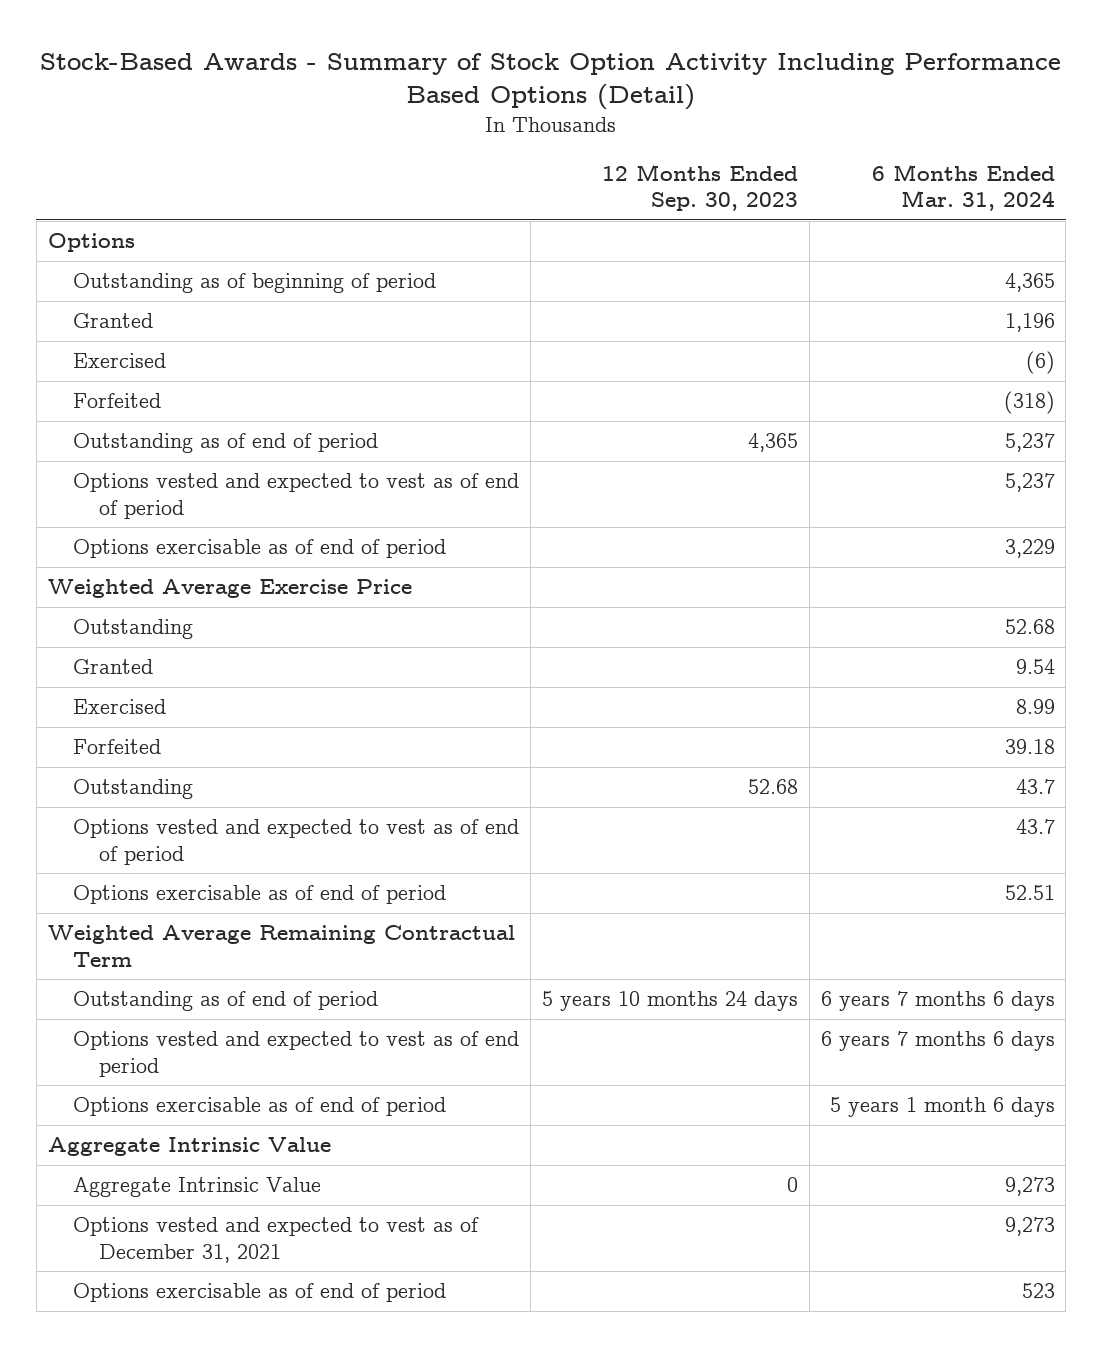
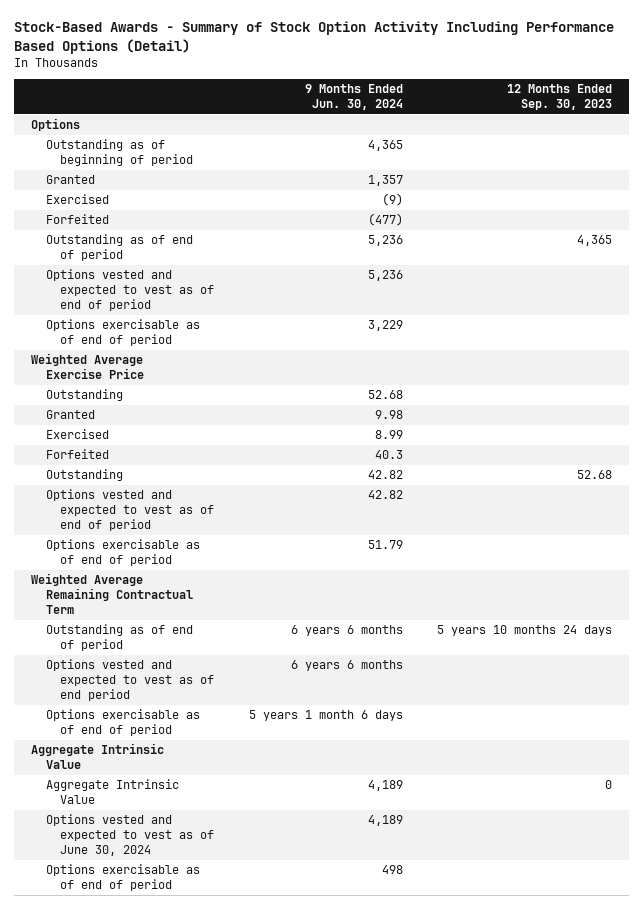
- | 12 Months Ended Sep. 30, 2023 | 6 Months Ended Mar. 31, 2024
+ | 9 Months Ended Jun. 30, 2024 | 12 Months Ended Sep. 30, 2023
- Options vested and expected to vest as of December 31, 2021 | | 9,273
+ Options vested and expected to vest as of June 30, 2024 | 4,189 |

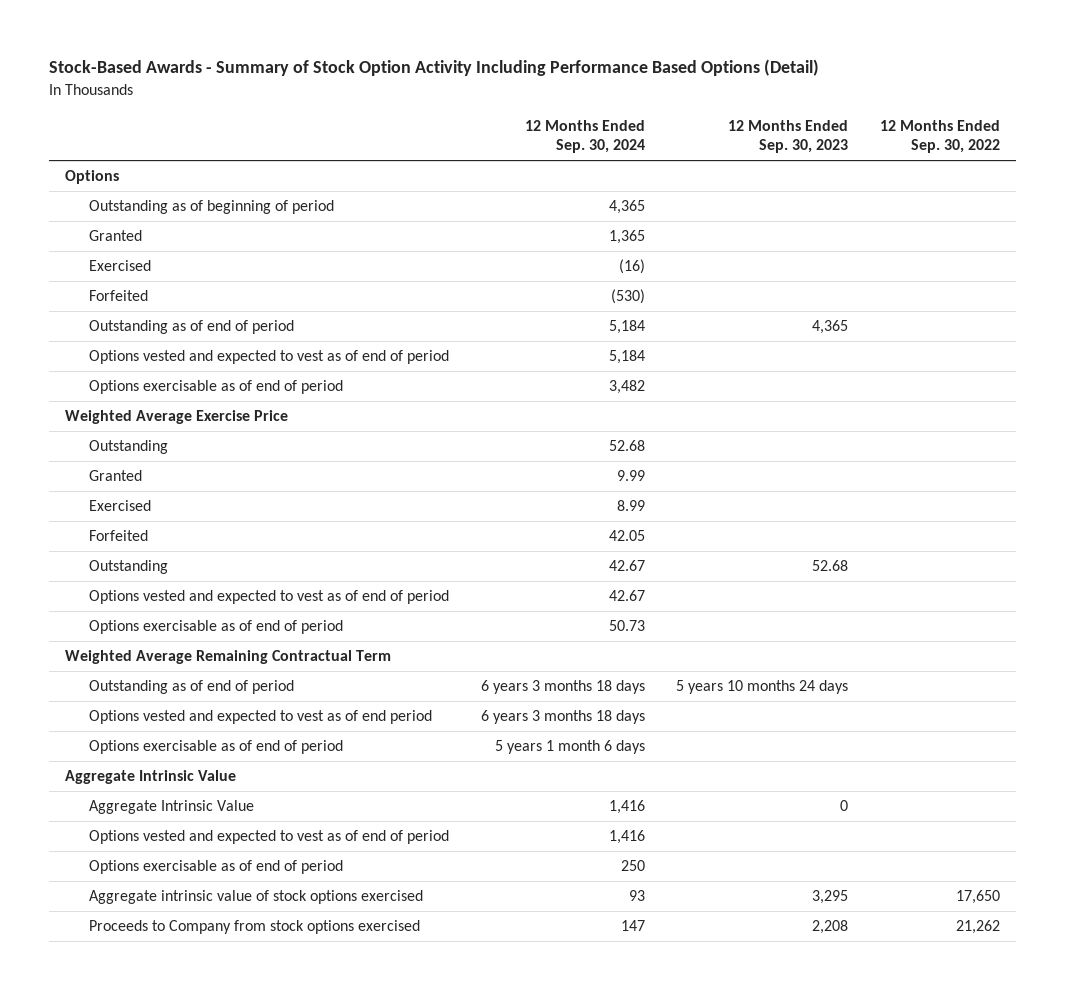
- | 9 Months Ended Jun. 30, 2024 | 12 Months Ended Sep. 30, 2023
+ | 12 Months Ended Sep. 30, 2024 | 12 Months Ended Sep. 30, 2023 | 12 Months Ended Sep. 30, 2022
- Options vested and expected to vest as of June 30, 2024 | 4,189 |
+ Options vested and expected to vest as of end of period | 1,416 | |
+ Aggregate intrinsic value of stock options exercised | 93 | 3,295 | 17,650
+ Proceeds to Company from stock options exercised | 147 | 2,208 | 21,262

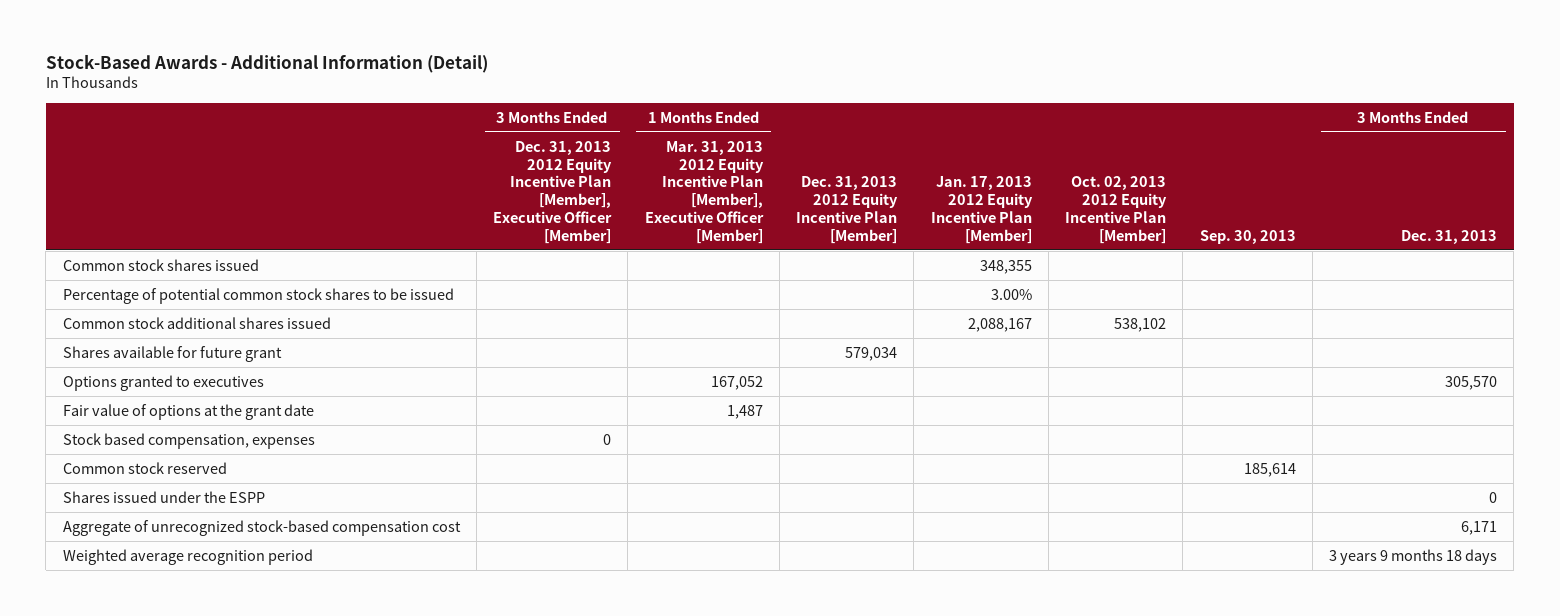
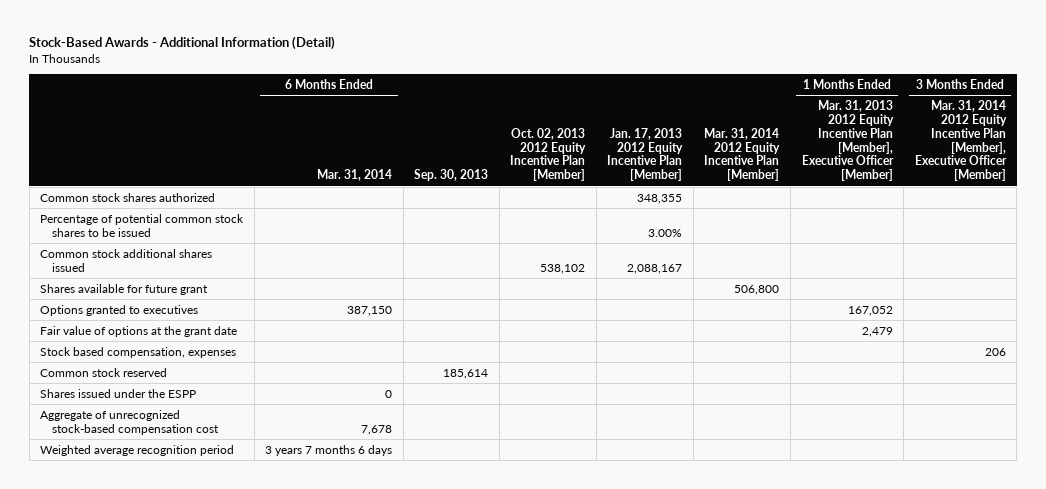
- | 3 Months Ended Dec. 31, 2013 2012 Equity Incentive Plan [Member], Executive Officer [Member] | 1 Months Ended Mar. 31, 2013 2012 Equity Incentive Plan [Member], Executive Officer [Member] | Dec. 31, 2013 2012 Equity Incentive Plan [Member] | Jan. 17, 2013 2012 Equity Incentive Plan [Member] | Oct. 02, 2013 2012 Equity Incentive Plan [Member] | Sep. 30, 2013 | 3 Months Ended Dec. 31, 2013
+ | 6 Months Ended Mar. 31, 2014 | Sep. 30, 2013 | Oct. 02, 2013 2012 Equity Incentive Plan [Member] | Jan. 17, 2013 2012 Equity Incentive Plan [Member] | Mar. 31, 2014 2012 Equity Incentive Plan [Member] | 1 Months Ended Mar. 31, 2013 2012 Equity Incentive Plan [Member], Executive Officer [Member] | 3 Months Ended Mar. 31, 2014 2012 Equity Incentive Plan [Member], Executive Officer [Member]
- Common stock shares issued | | | | 348,355 | | |
+ Common stock shares authorized | | | | 348,355 | | |
- Fair value of options at the grant date | | 1,487 | | | | |
+ Fair value of options at the grant date | | | | | | 2,479 |

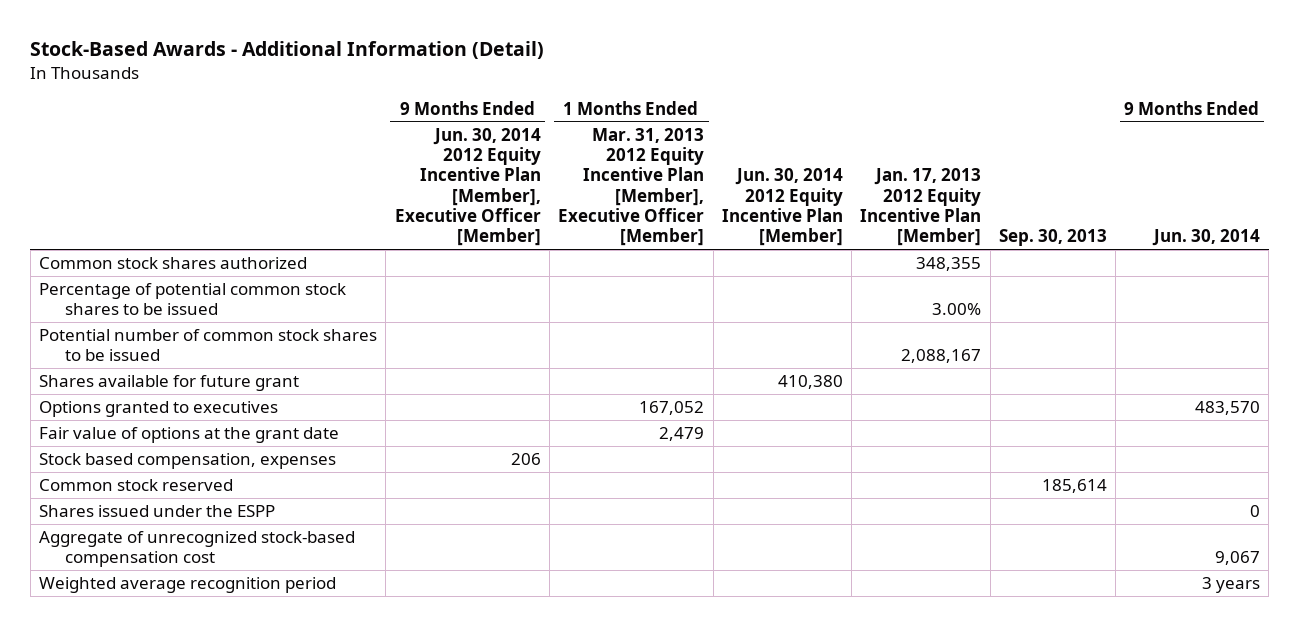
- | 6 Months Ended Mar. 31, 2014 | Sep. 30, 2013 | Oct. 02, 2013 2012 Equity Incentive Plan [Member] | Jan. 17, 2013 2012 Equity Incentive Plan [Member] | Mar. 31, 2014 2012 Equity Incentive Plan [Member] | 1 Months Ended Mar. 31, 2013 2012 Equity Incentive Plan [Member], Executive Officer [Member] | 3 Months Ended Mar. 31, 2014 2012 Equity Incentive Plan [Member], Executive Officer [Member]
+ | 9 Months Ended Jun. 30, 2014 2012 Equity Incentive Plan [Member], Executive Officer [Member] | 1 Months Ended Mar. 31, 2013 2012 Equity Incentive Plan [Member], Executive Officer [Member] | Jun. 30, 2014 2012 Equity Incentive Plan [Member] | Jan. 17, 2013 2012 Equity Incentive Plan [Member] | Sep. 30, 2013 | 9 Months Ended Jun. 30, 2014
- Common stock additional shares issued | | | 538,102 | 2,088,167 | | |
+ Potential number of common stock shares to be issued | | | | 2,088,167 | |

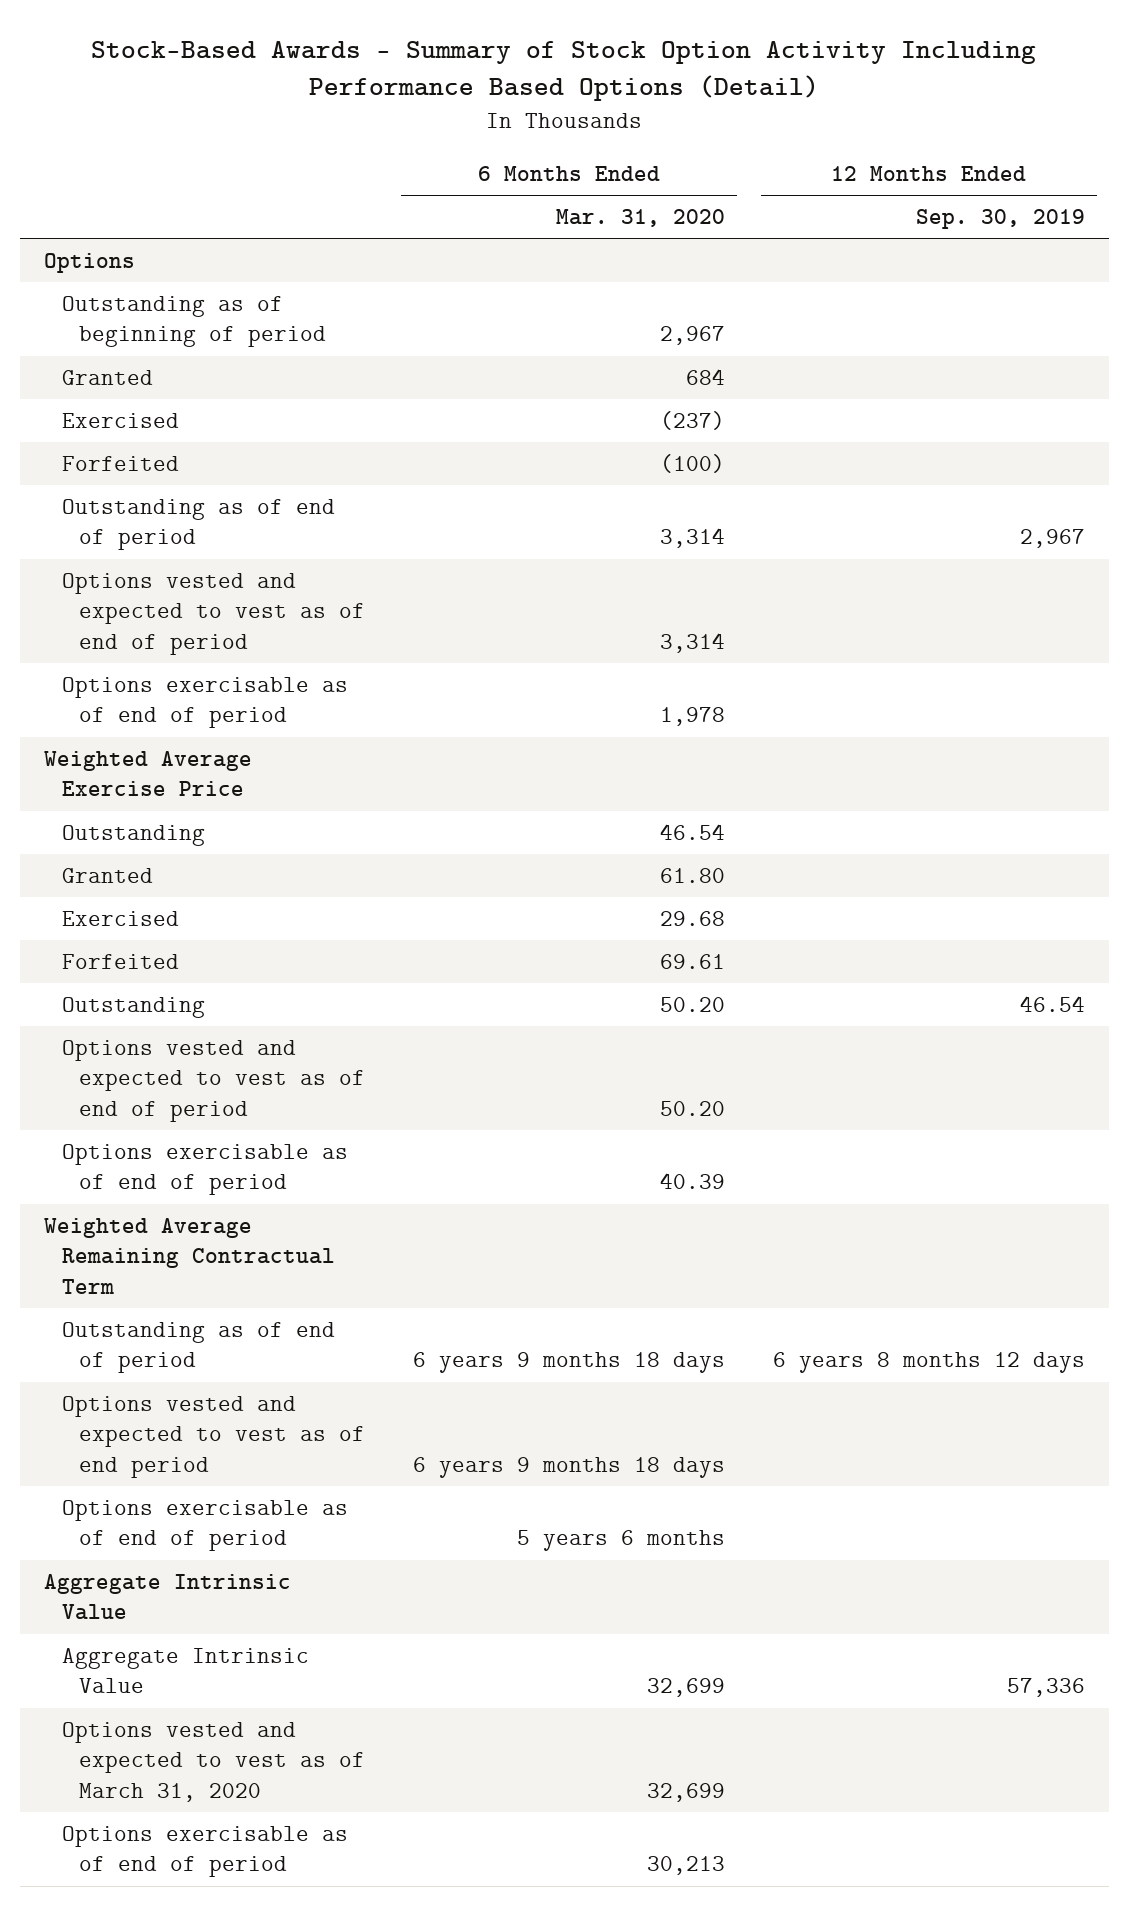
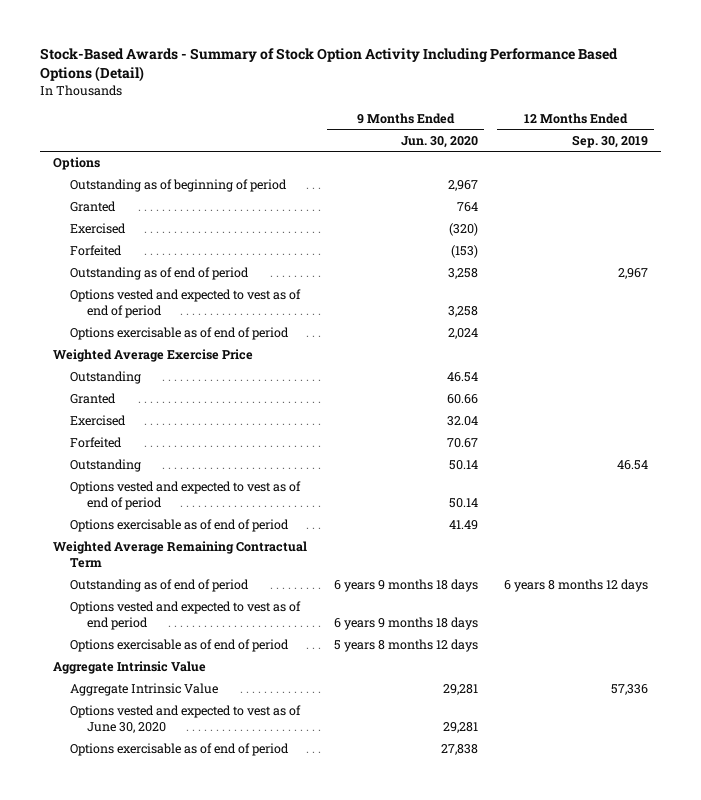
- | 6 Months Ended Mar. 31, 2020 | 12 Months Ended Sep. 30, 2019
+ | 9 Months Ended Jun. 30, 2020 | 12 Months Ended Sep. 30, 2019
- Options vested and expected to vest as of March 31, 2020 | 32,699 |
+ Options vested and expected to vest as of June 30, 2020 | 29,281 |

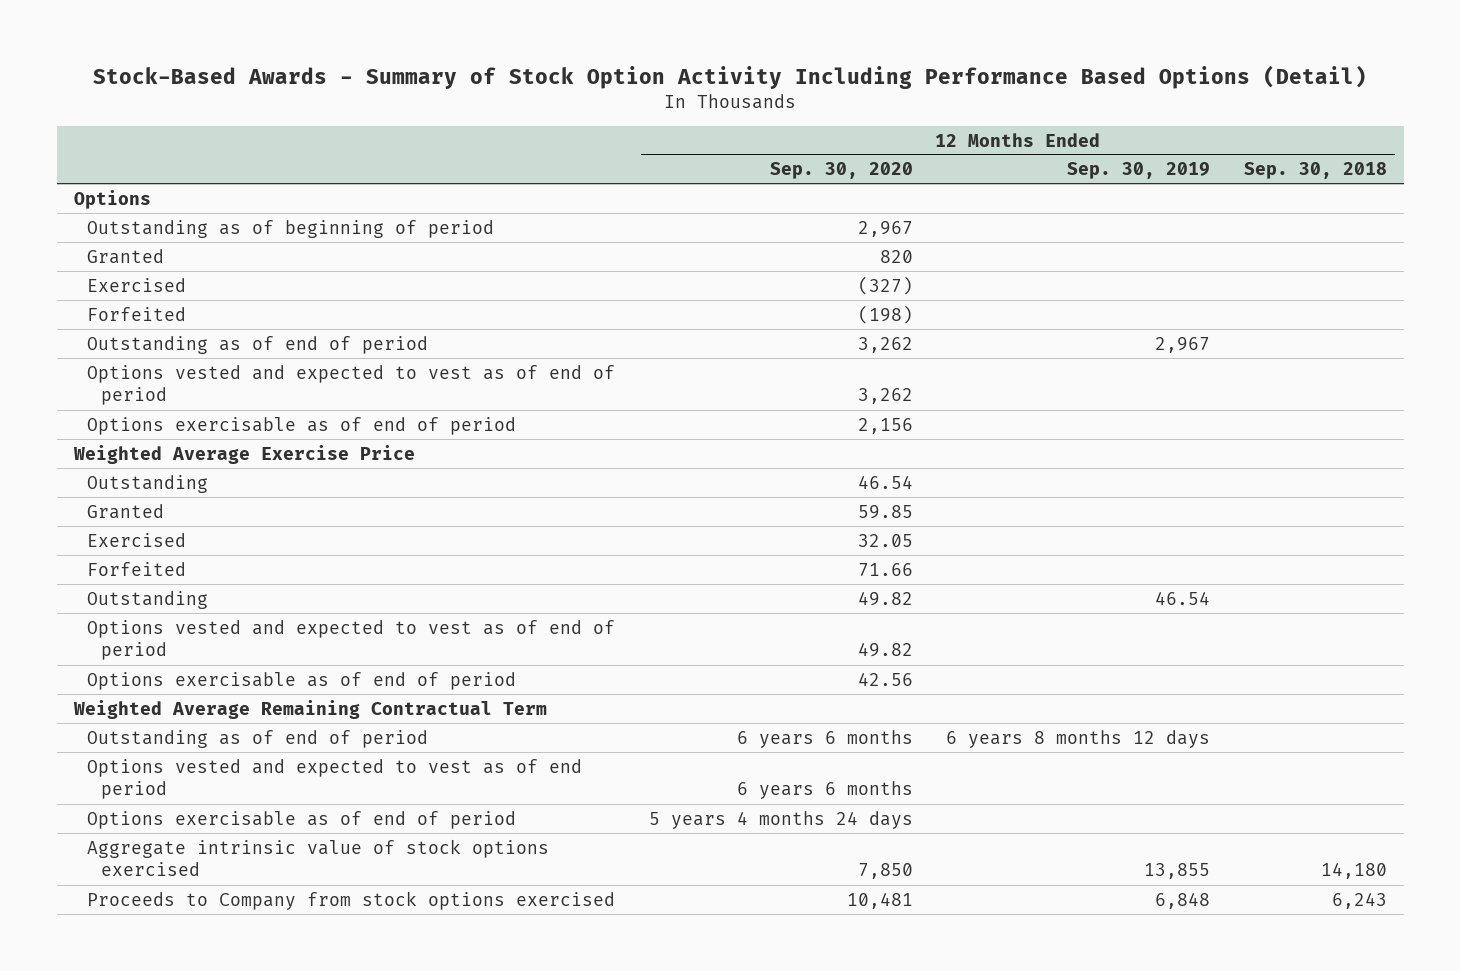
- | 9 Months Ended Jun. 30, 2020 | 12 Months Ended Sep. 30, 2019
+ | 12 Months Ended Sep. 30, 2020 | 12 Months Ended Sep. 30, 2019 | 12 Months Ended Sep. 30, 2018
- Aggregate Intrinsic Value
- Aggregate Intrinsic Value | 29,281 | 57,336
- Options vested and expected to vest as of June 30, 2020 | 29,281 |
- Options exercisable as of end of period | 27,838 |
+ Aggregate intrinsic value of stock options exercised | 7,850 | 13,855 | 14,180
+ Proceeds to Company from stock options exercised | 10,481 | 6,848 | 6,243

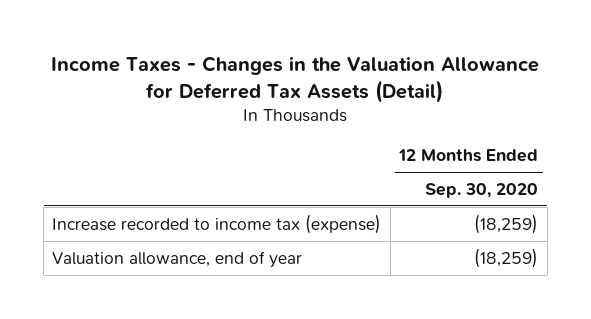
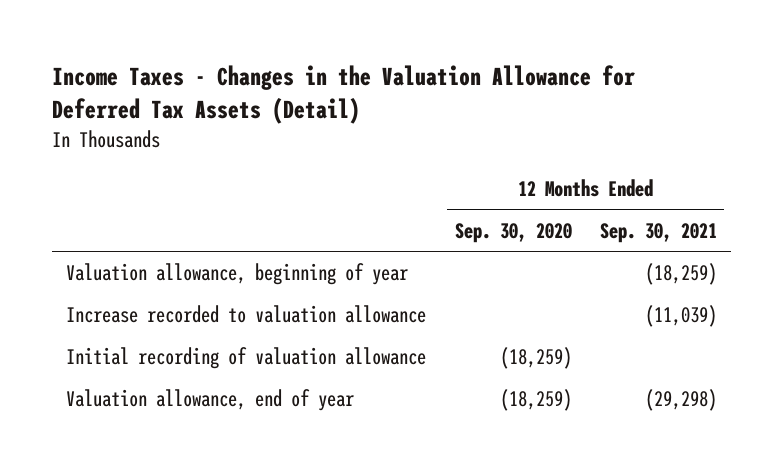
- | 12 Months Ended Sep. 30, 2020
+ | 12 Months Ended Sep. 30, 2020 | 12 Months Ended Sep. 30, 2021
- Increase recorded to income tax (expense) | (18,259)
+ Valuation allowance, beginning of year | | (18,259)
+ Increase recorded to valuation allowance | | (11,039)
+ Initial recording of valuation allowance | (18,259) |

